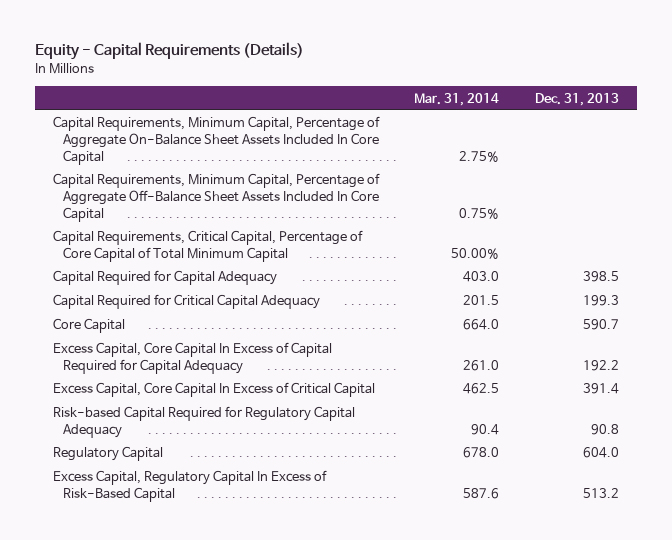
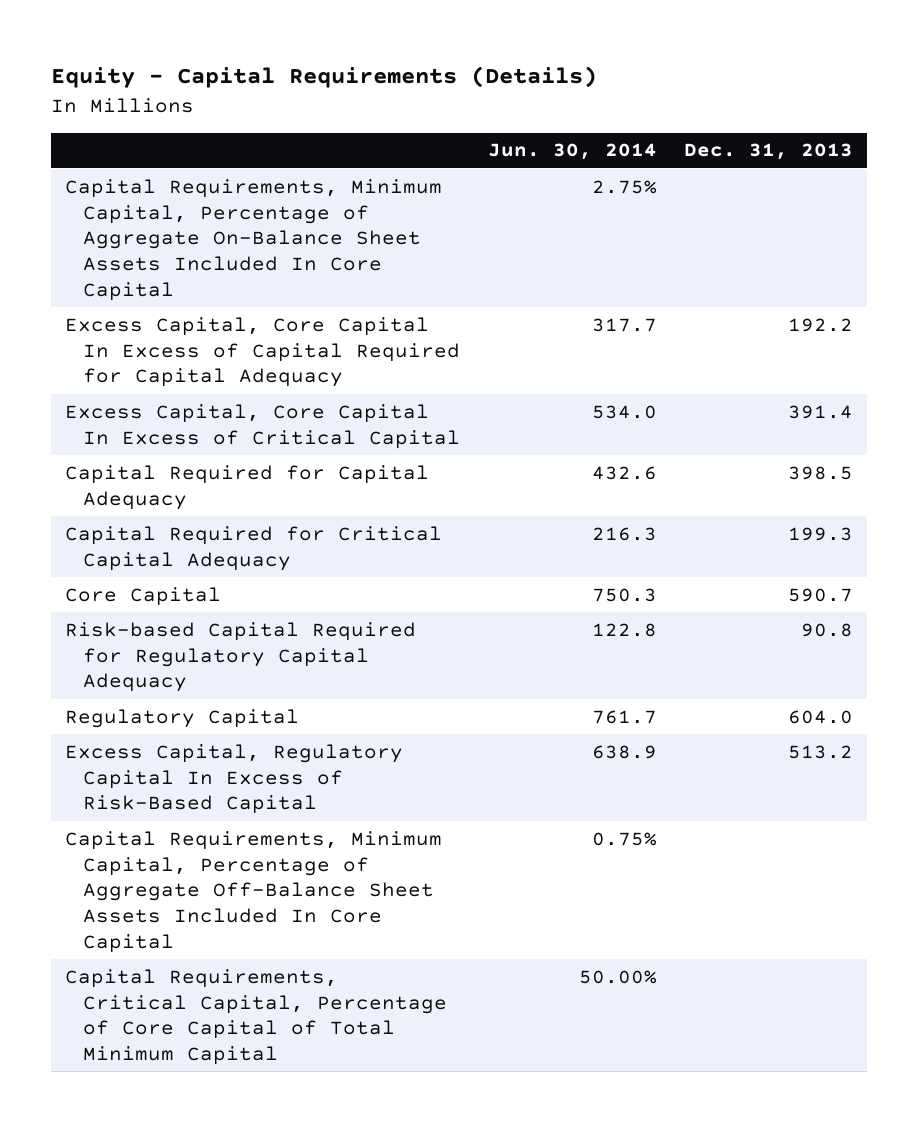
- | Mar. 31, 2014 | Dec. 31, 2013
+ | Jun. 30, 2014 | Dec. 31, 2013
moved up: Excess Capital, Core Capital In Excess of Capital Required for Capital Adequacy | 317.7 | 192.2
moved up: Excess Capital, Core Capital In Excess of Critical Capital | 534.0 | 391.4
moved down: Capital Requirements, Minimum Capital, Percentage of Aggregate Off-Balance Sheet Assets Included In Core Capital | 0.75% |
moved down: Capital Requirements, Critical Capital, Percentage of Core Capital of Total Minimum Capital | 50.00% |

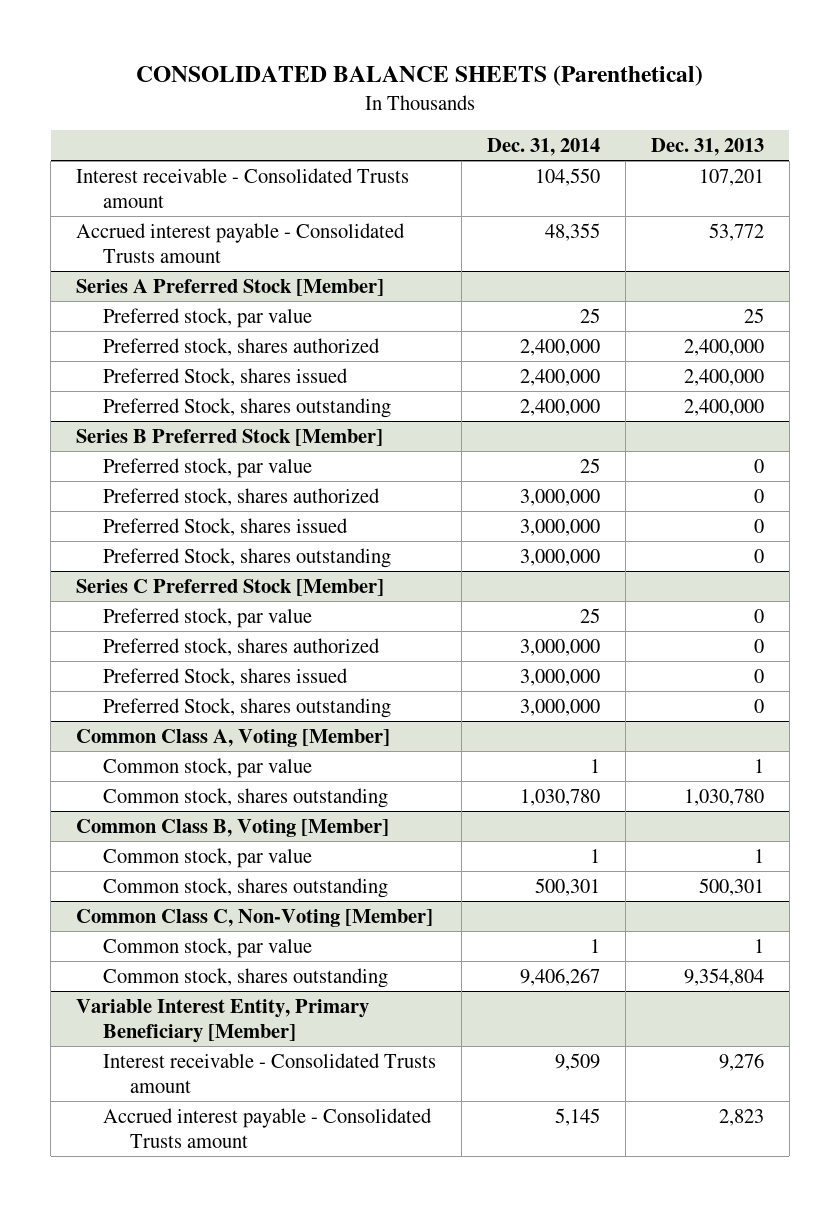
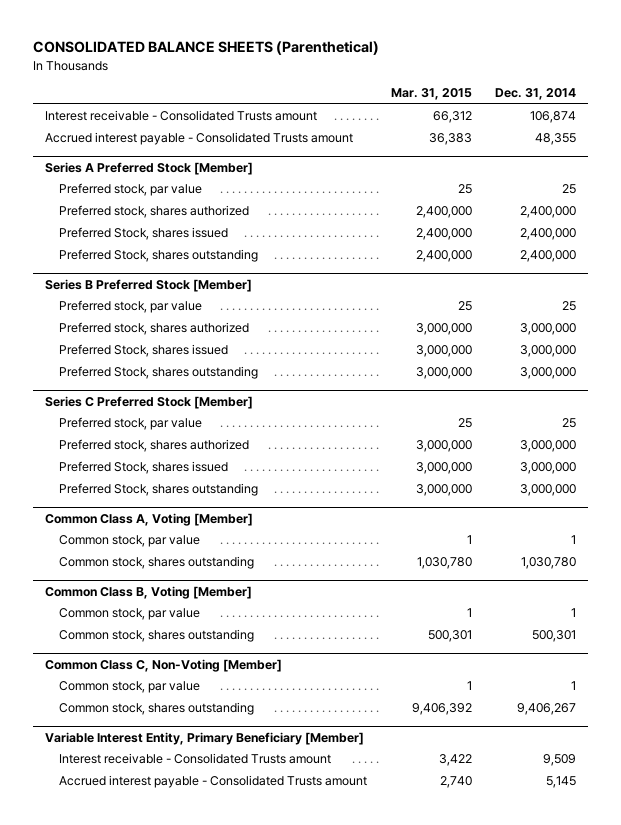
- | Dec. 31, 2014 | Dec. 31, 2013
+ | Mar. 31, 2015 | Dec. 31, 2014
- Interest receivable - Consolidated Trusts amount | 104,550 | 107,201
+ Interest receivable - Consolidated Trusts amount | 66,312 | 106,874

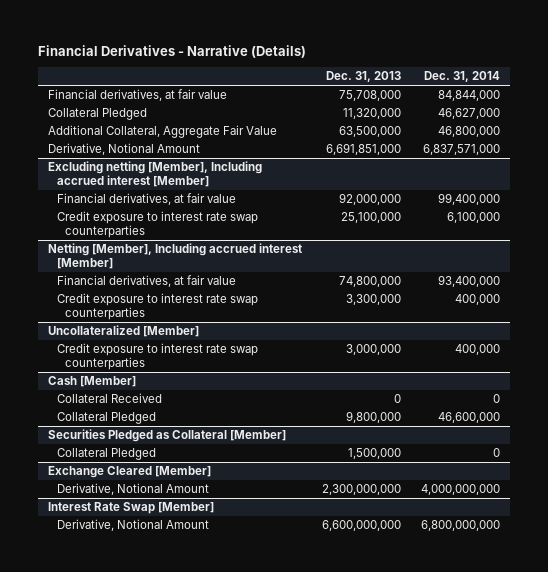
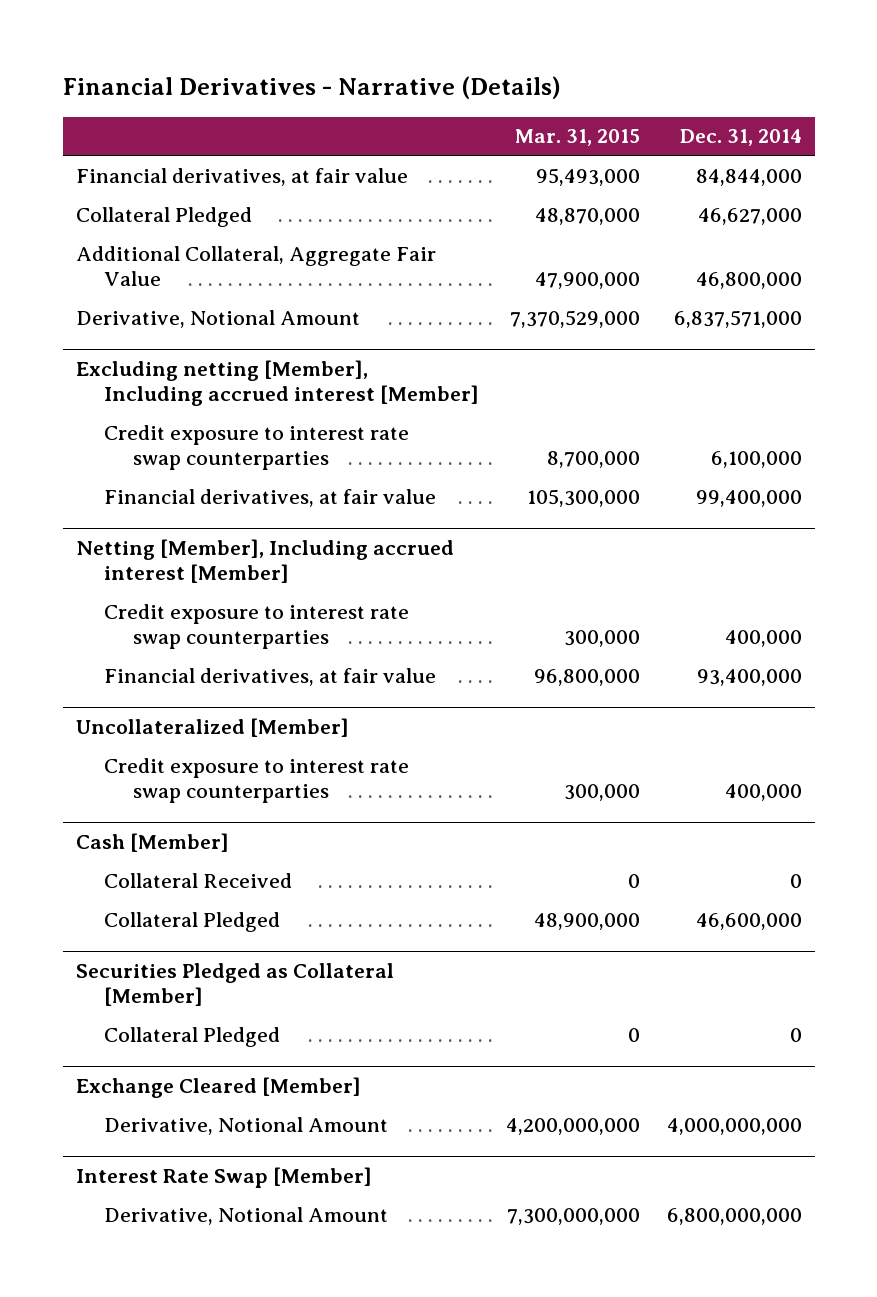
- | Dec. 31, 2013 | Dec. 31, 2014
+ | Mar. 31, 2015 | Dec. 31, 2014
@ Excluding netting [Member], Including accrued interest [Member]
moved down: Financial derivatives, at fair value | 105,300,000 | 99,400,000
@ Netting [Member], Including accrued interest [Member]
moved down: Financial derivatives, at fair value | 96,800,000 | 93,400,000

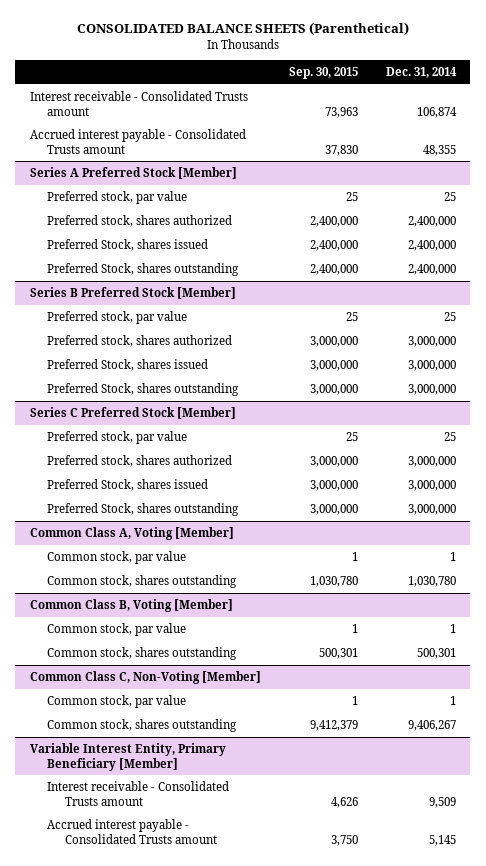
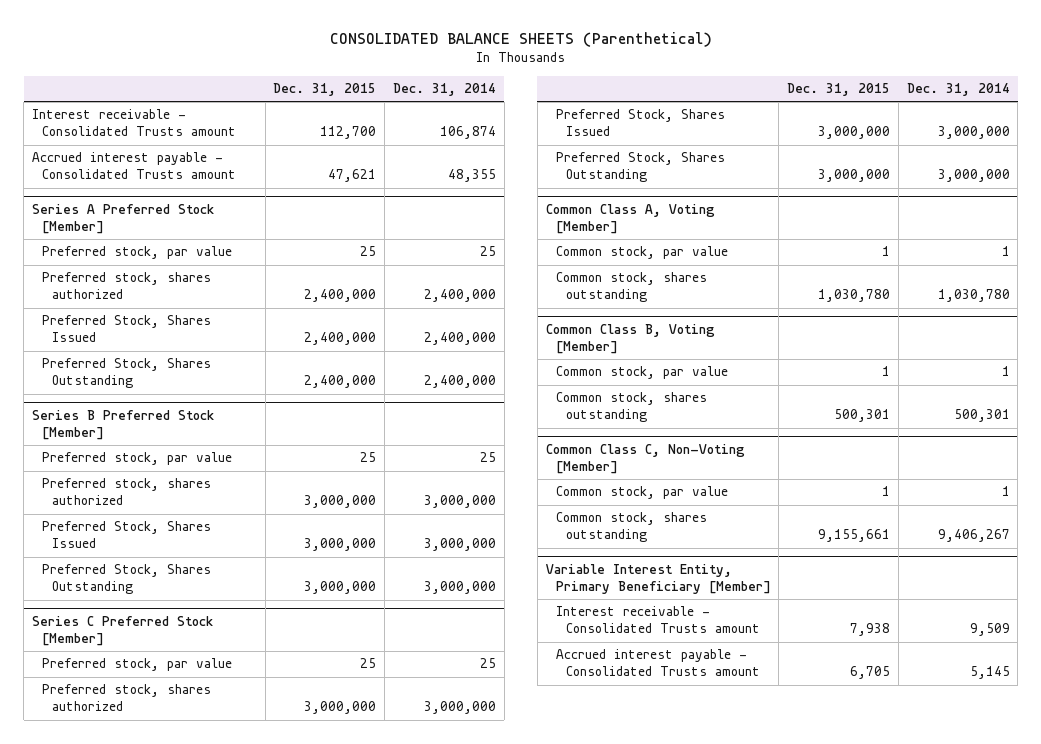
- | Sep. 30, 2015 | Dec. 31, 2014
+ | Dec. 31, 2015 | Dec. 31, 2014
@ Series A Preferred Stock [Member]
- Preferred Stock, shares issued | 2,400,000 | 2,400,000
- Preferred Stock, shares outstanding | 2,400,000 | 2,400,000
+ Preferred Stock, Shares Issued | 2,400,000 | 2,400,000
+ Preferred Stock, Shares Outstanding | 2,400,000 | 2,400,000
@ Series B Preferred Stock [Member]
- Preferred Stock, shares issued | 3,000,000 | 3,000,000
- Preferred Stock, shares outstanding | 3,000,000 | 3,000,000
+ Preferred Stock, Shares Issued | 3,000,000 | 3,000,000
+ Preferred Stock, Shares Outstanding | 3,000,000 | 3,000,000
@ Series C Preferred Stock [Member]
- Preferred Stock, shares issued | 3,000,000 | 3,000,000
- Preferred Stock, shares outstanding | 3,000,000 | 3,000,000
+ Preferred Stock, Shares Issued | 3,000,000 | 3,000,000
+ Preferred Stock, Shares Outstanding | 3,000,000 | 3,000,000

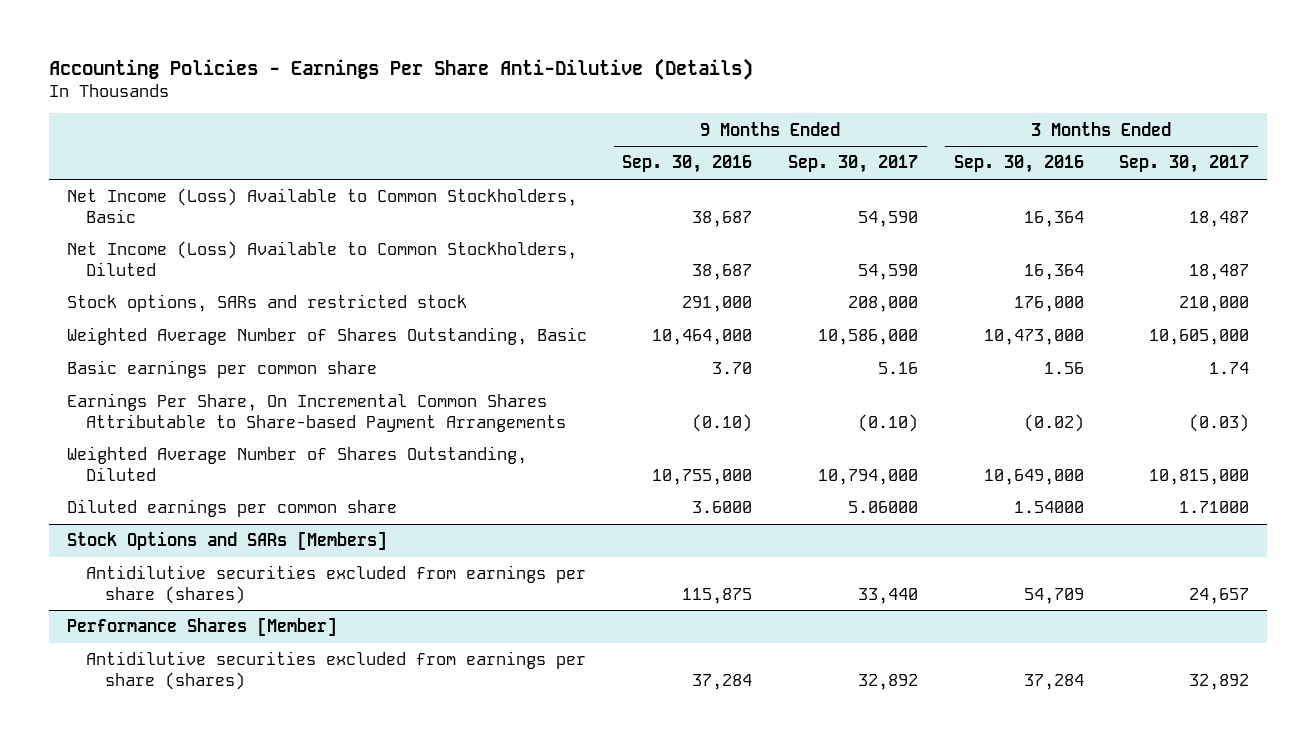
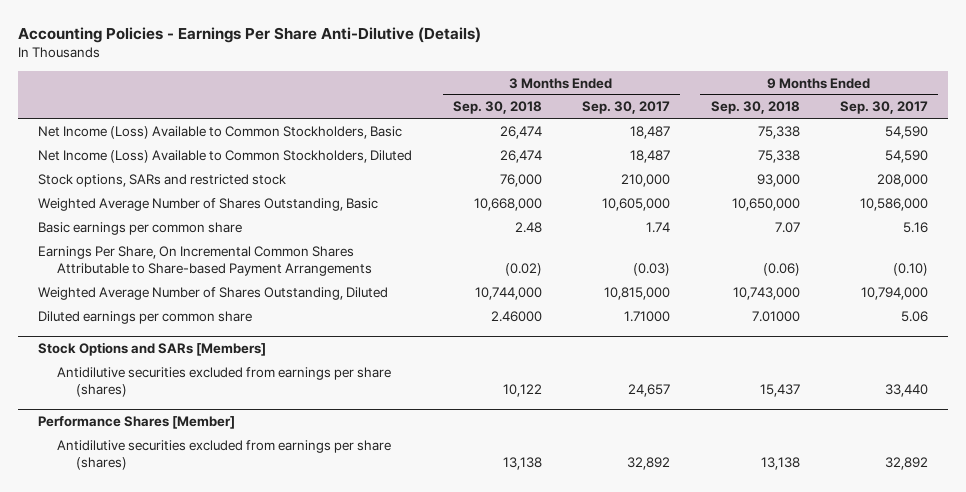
- | 9 Months Ended Sep. 30, 2016 | 9 Months Ended Sep. 30, 2017 | 3 Months Ended Sep. 30, 2016 | 3 Months Ended Sep. 30, 2017
+ | 3 Months Ended Sep. 30, 2018 | 3 Months Ended Sep. 30, 2017 | 9 Months Ended Sep. 30, 2018 | 9 Months Ended Sep. 30, 2017
- Diluted earnings per common share | 3.6000 | 5.06000 | 1.54000 | 1.71000
+ Diluted earnings per common share | 2.46000 | 1.71000 | 7.01000 | 5.06

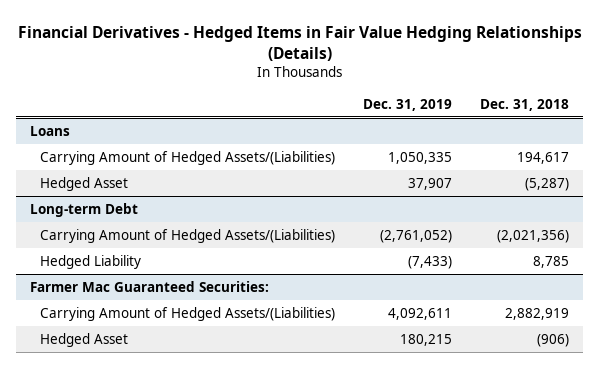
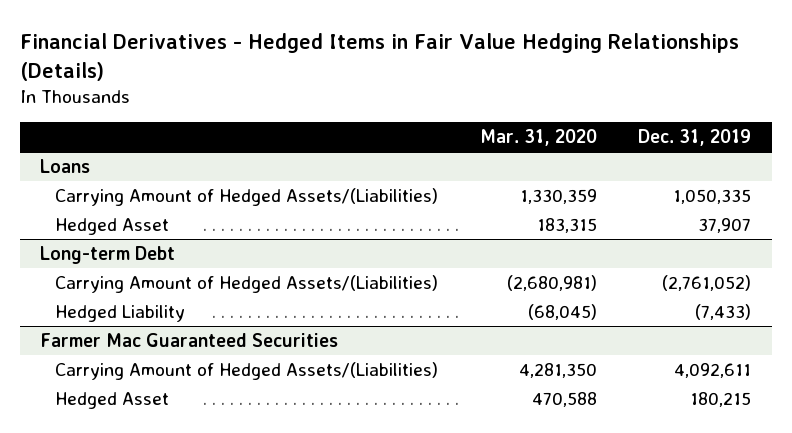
- | Dec. 31, 2019 | Dec. 31, 2018
+ | Mar. 31, 2020 | Dec. 31, 2019
- Farmer Mac Guaranteed Securities:
+ Farmer Mac Guaranteed Securities

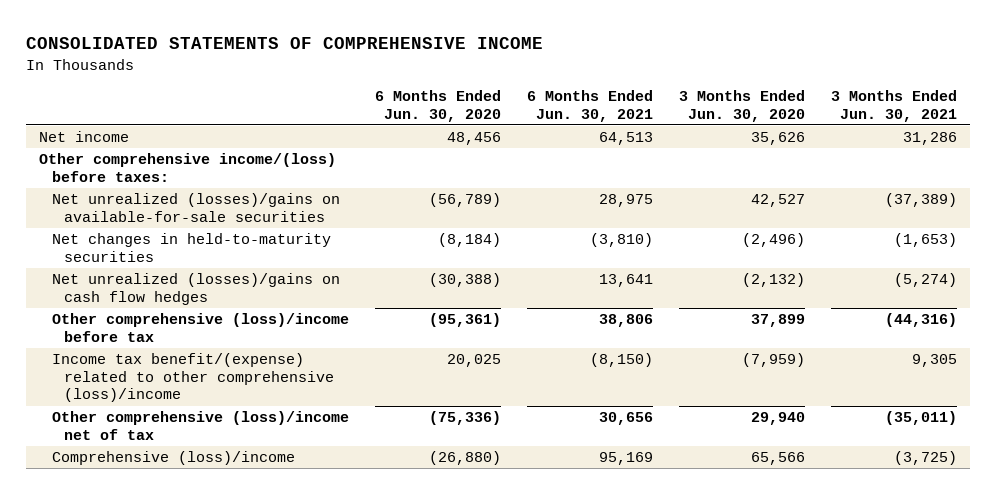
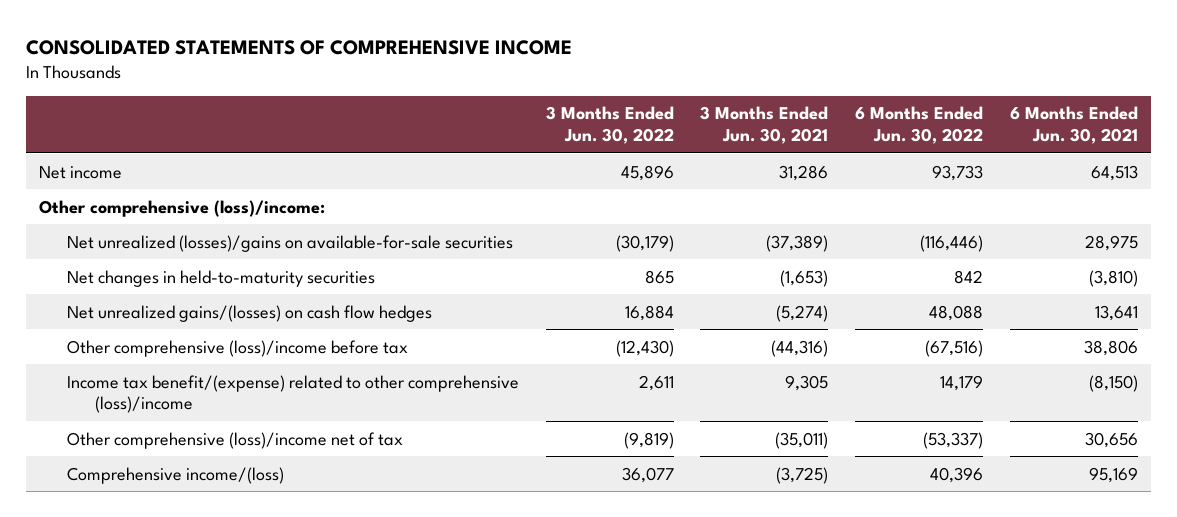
- | 6 Months Ended Jun. 30, 2020 | 6 Months Ended Jun. 30, 2021 | 3 Months Ended Jun. 30, 2020 | 3 Months Ended Jun. 30, 2021
+ | 3 Months Ended Jun. 30, 2022 | 3 Months Ended Jun. 30, 2021 | 6 Months Ended Jun. 30, 2022 | 6 Months Ended Jun. 30, 2021
- Other comprehensive income/(loss) before taxes:
+ Other comprehensive (loss)/income:
- Net unrealized (losses)/gains on cash flow hedges | (30,388) | 13,641 | (2,132) | (5,274)
+ Net unrealized gains/(losses) on cash flow hedges | 16,884 | (5,274) | 48,088 | 13,641
- Comprehensive (loss)/income | (26,880) | 95,169 | 65,566 | (3,725)
+ Comprehensive income/(loss) | 36,077 | (3,725) | 40,396 | 95,169

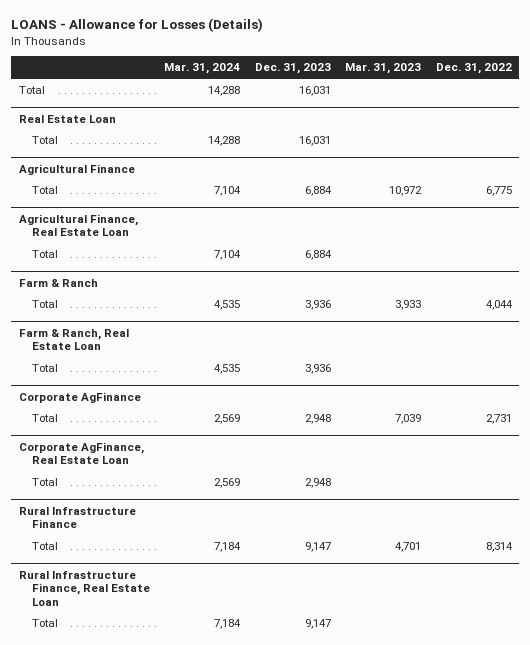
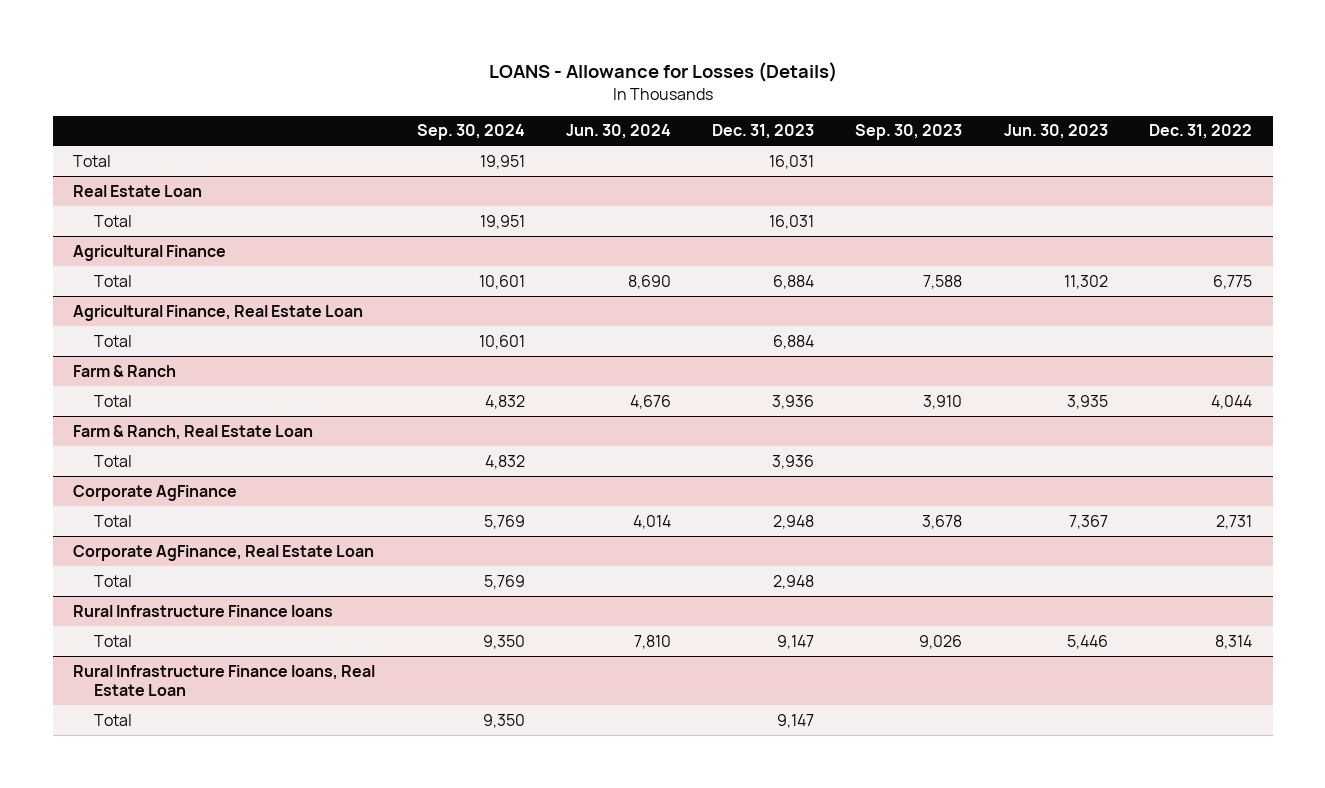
- | Mar. 31, 2024 | Dec. 31, 2023 | Mar. 31, 2023 | Dec. 31, 2022
+ | Sep. 30, 2024 | Jun. 30, 2024 | Dec. 31, 2023 | Sep. 30, 2023 | Jun. 30, 2023 | Dec. 31, 2022
- Rural Infrastructure Finance
+ Rural Infrastructure Finance loans
- Rural Infrastructure Finance, Real Estate Loan
+ Rural Infrastructure Finance loans, Real Estate Loan

